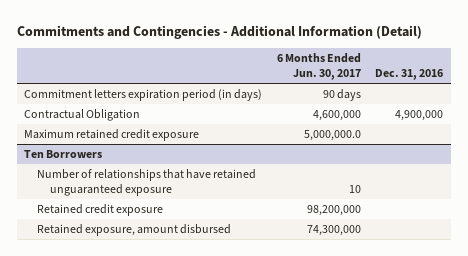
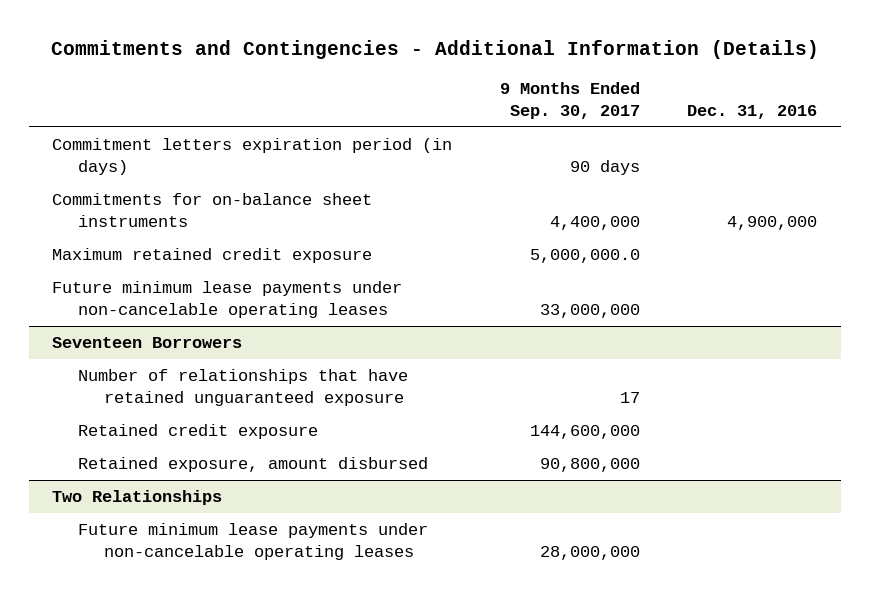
- Commitments and Contingencies - Additional Information (Detail)
+ Commitments and Contingencies - Additional Information (Details)
- | 6 Months Ended Jun. 30, 2017 | Dec. 31, 2016
+ | 9 Months Ended Sep. 30, 2017 | Dec. 31, 2016
- Contractual Obligation | 4,600,000 | 4,900,000
+ Commitments for on-balance sheet instruments | 4,400,000 | 4,900,000
- Ten Borrowers
- Number of relationships that have retained unguaranteed exposure | 10 |
- Retained credit exposure | 98,200,000 |
- Retained exposure, amount disbursed | 74,300,000 |
+ Future minimum lease payments under non-cancelable operating leases | 33,000,000 |
+ Seventeen Borrowers
+ Number of relationships that have retained unguaranteed exposure | 17 |
+ Retained credit exposure | 144,600,000 |
+ Retained exposure, amount disbursed | 90,800,000 |
+ Two Relationships
+ Future minimum lease payments under non-cancelable operating leases | 28,000,000 |

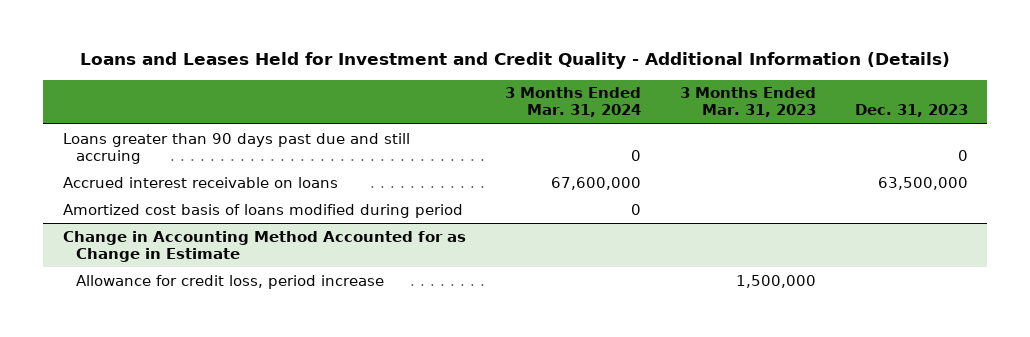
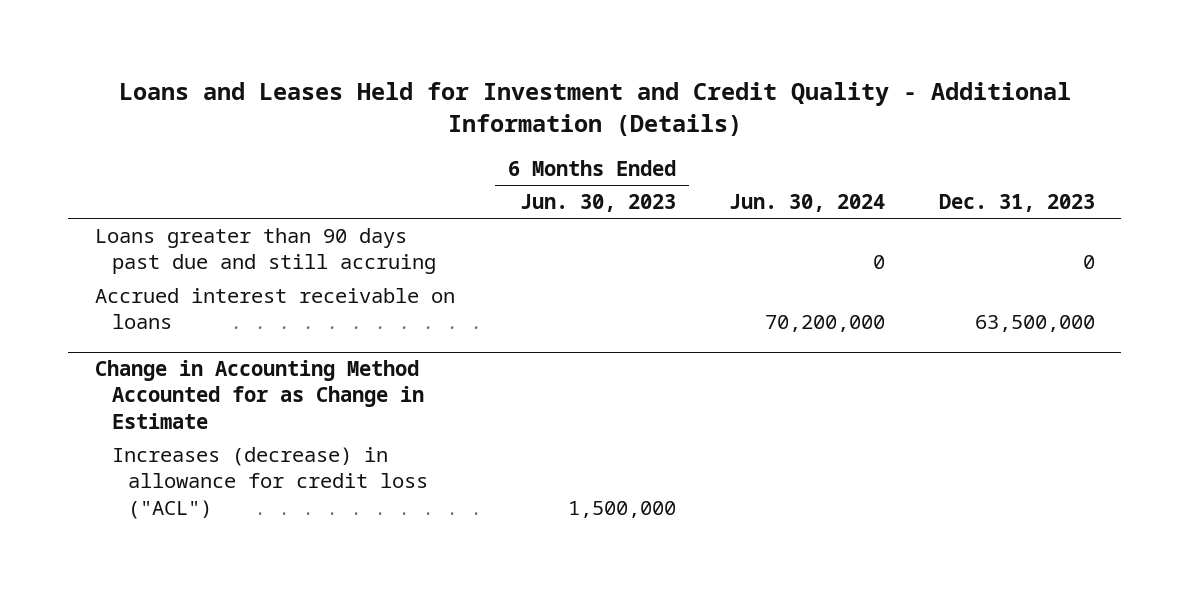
- | 3 Months Ended Mar. 31, 2024 | 3 Months Ended Mar. 31, 2023 | Dec. 31, 2023
+ | 6 Months Ended Jun. 30, 2023 | Jun. 30, 2024 | Dec. 31, 2023
- Amortized cost basis of loans modified during period | 0 | |
@ Change in Accounting Method Accounted for as Change in Estimate
- Allowance for credit loss, period increase | | 1,500,000 |
+ Increases (decrease) in allowance for credit loss ("ACL") | 1,500,000 | |

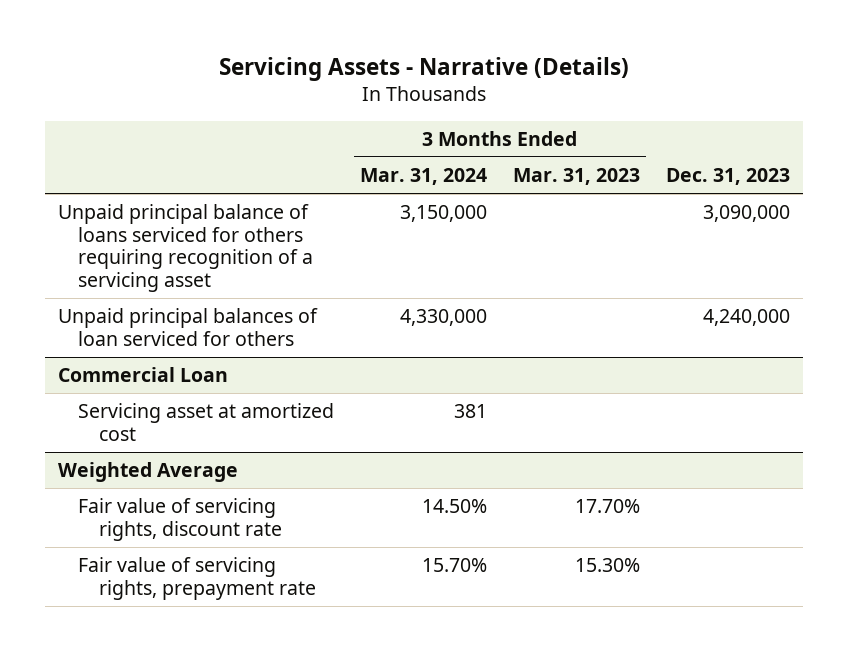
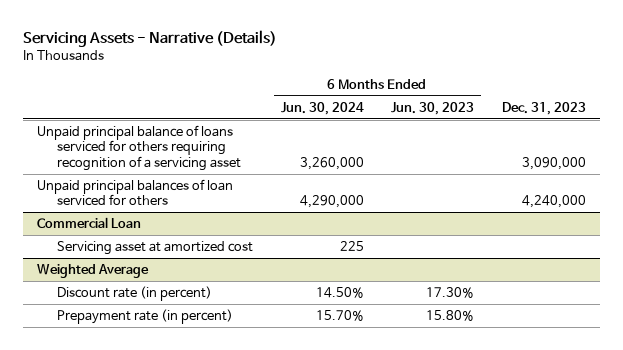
- | 3 Months Ended Mar. 31, 2024 | 3 Months Ended Mar. 31, 2023 | Dec. 31, 2023
+ | 6 Months Ended Jun. 30, 2024 | 6 Months Ended Jun. 30, 2023 | Dec. 31, 2023
@ Weighted Average
- Fair value of servicing rights, discount rate | 14.50% | 17.70% |
- Fair value of servicing rights, prepayment rate | 15.70% | 15.30% |
+ Discount rate (in percent) | 14.50% | 17.30% |
+ Prepayment rate (in percent) | 15.70% | 15.80% |

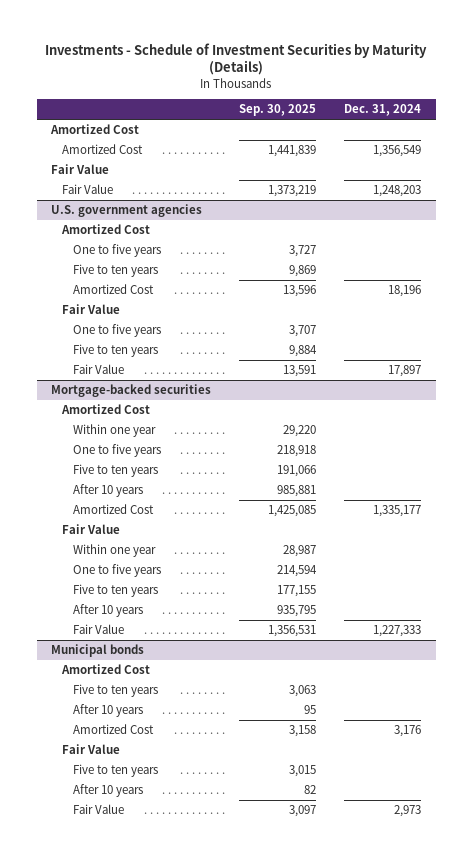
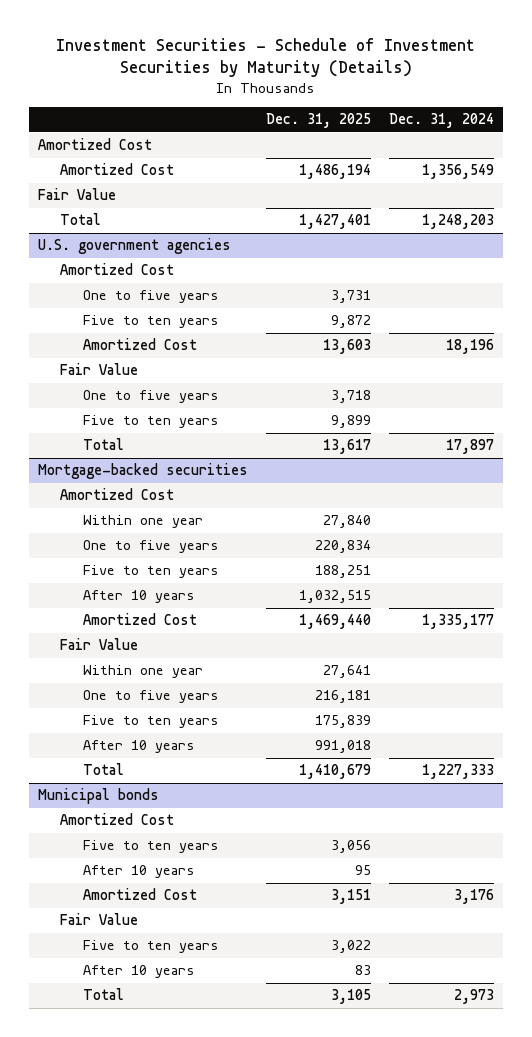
- Investments - Schedule of Investment Securities by Maturity (Details)
+ Investment Securities - Schedule of Investment Securities by Maturity (Details)
- | Sep. 30, 2025 | Dec. 31, 2024
+ | Dec. 31, 2025 | Dec. 31, 2024
- Fair Value | 1,373,219 | 1,248,203
+ Total | 1,427,401 | 1,248,203
@ U.S. government agencies
- Fair Value | 13,591 | 17,897
+ Total | 13,617 | 17,897
@ Mortgage-backed securities
- Fair Value | 1,356,531 | 1,227,333
+ Total | 1,410,679 | 1,227,333
@ Municipal bonds
- Fair Value | 3,097 | 2,973
+ Total | 3,105 | 2,973

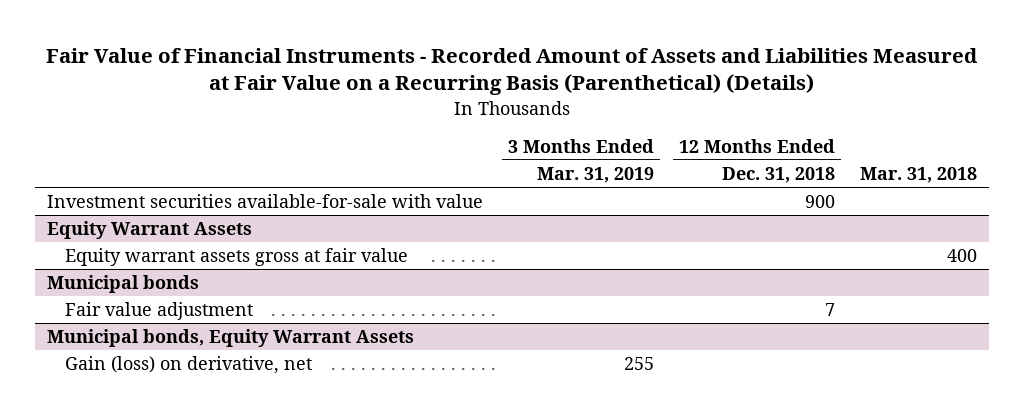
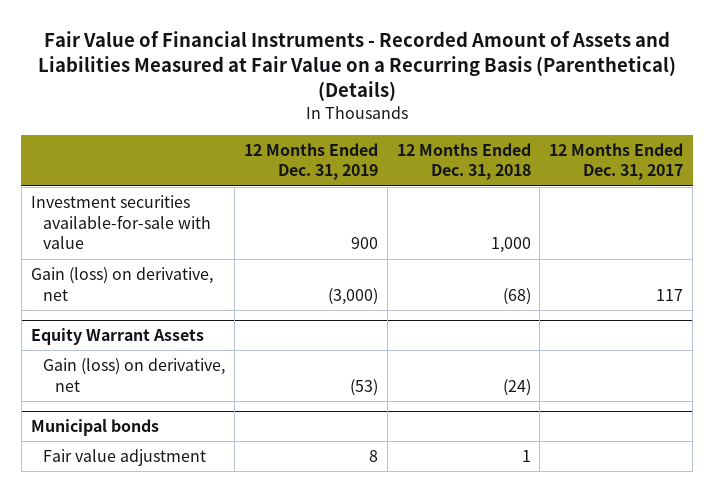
- | 3 Months Ended Mar. 31, 2019 | 12 Months Ended Dec. 31, 2018 | Mar. 31, 2018
+ | 12 Months Ended Dec. 31, 2019 | 12 Months Ended Dec. 31, 2018 | 12 Months Ended Dec. 31, 2017
- Investment securities available-for-sale with value | | 900 |
+ Investment securities available-for-sale with value | 900 | 1,000 |
+ Gain (loss) on derivative, net | (3,000) | (68) | 117
@ Equity Warrant Assets
- Equity warrant assets gross at fair value | | | 400
+ Gain (loss) on derivative, net | (53) | (24) |
@ Municipal bonds
- Fair value adjustment | | 7 |
- Municipal bonds, Equity Warrant Assets
- Gain (loss) on derivative, net | 255 | |
@ Municipal bonds
+ Fair value adjustment | 8 | 1 |

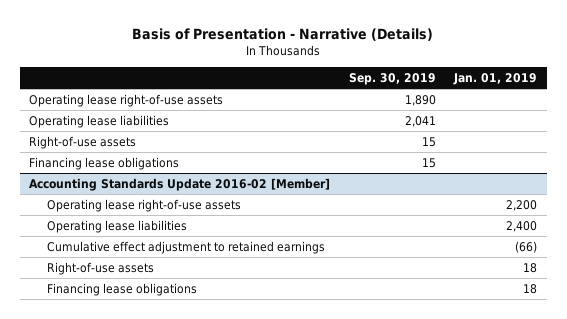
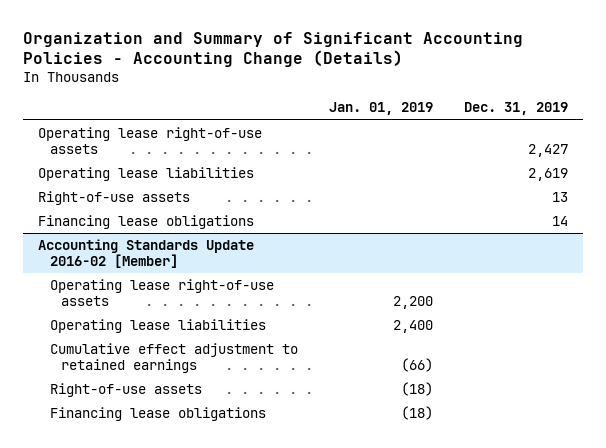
- Basis of Presentation - Narrative (Details)
+ Organization and Summary of Significant Accounting Policies - Accounting Change (Details)
- | Sep. 30, 2019 | Jan. 01, 2019
+ | Jan. 01, 2019 | Dec. 31, 2019
@ Accounting Standards Update 2016-02 [Member]
- Right-of-use assets | | 18
- Financing lease obligations | | 18
+ Right-of-use assets | (18) |
+ Financing lease obligations | (18) |

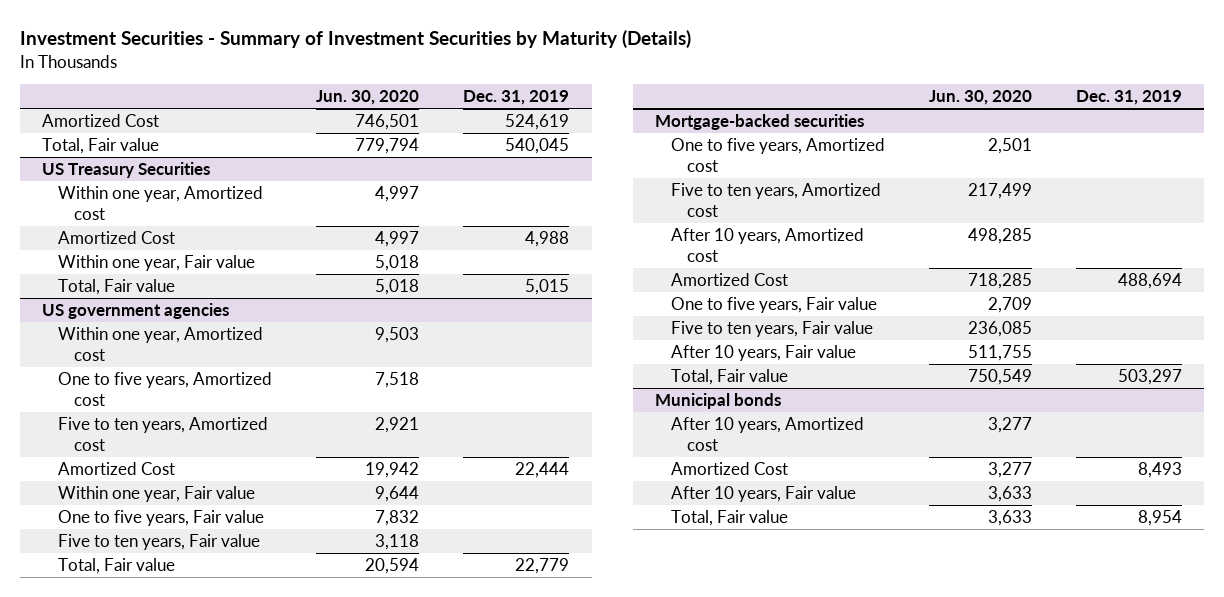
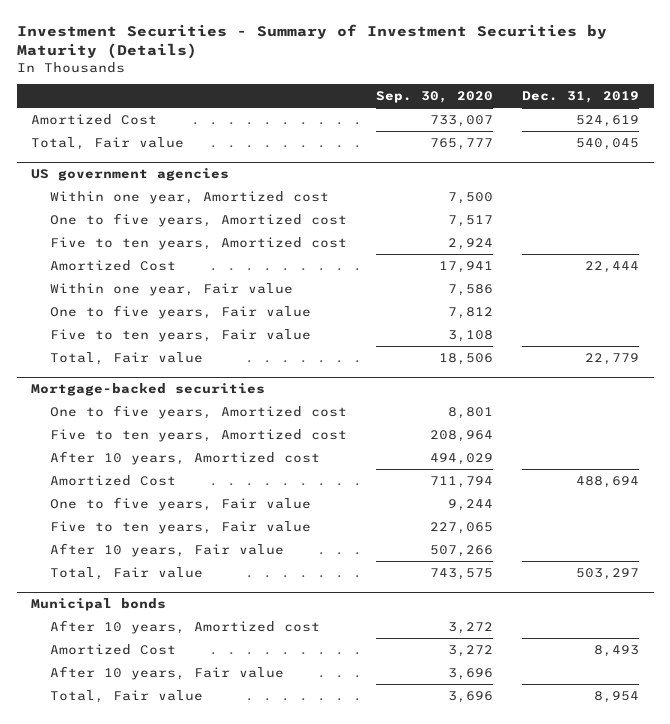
- | Jun. 30, 2020 | Dec. 31, 2019
+ | Sep. 30, 2020 | Dec. 31, 2019
- US Treasury Securities
- Within one year, Amortized cost | 4,997 |
- Amortized Cost | 4,997 | 4,988
- Within one year, Fair value | 5,018 |
- Total, Fair value | 5,018 | 5,015

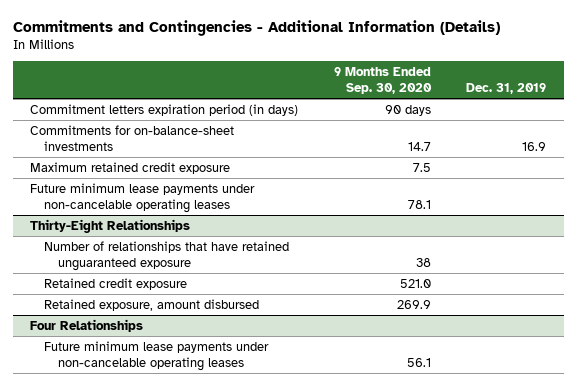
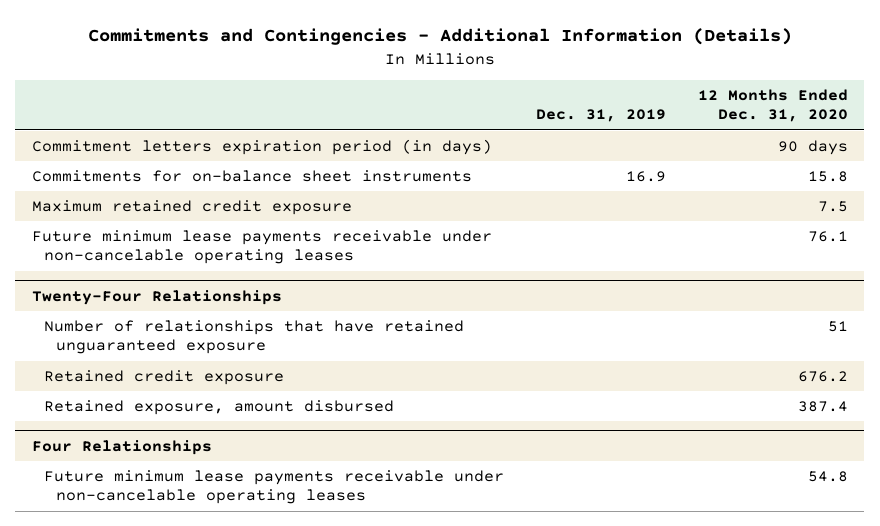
- | 9 Months Ended Sep. 30, 2020 | Dec. 31, 2019
+ | Dec. 31, 2019 | 12 Months Ended Dec. 31, 2020
- Commitments for on-balance-sheet investments | 14.7 | 16.9
+ Commitments for on-balance sheet instruments | 16.9 | 15.8
- Future minimum lease payments under non-cancelable operating leases | 78.1 |
- Thirty-Eight Relationships
- Number of relationships that have retained unguaranteed exposure | 38 |
- Retained credit exposure | 521.0 |
- Retained exposure, amount disbursed | 269.9 |
+ Future minimum lease payments receivable under non-cancelable operating leases | | 76.1
+ Twenty-Four Relationships
+ Number of relationships that have retained unguaranteed exposure | | 51
+ Retained credit exposure | | 676.2
+ Retained exposure, amount disbursed | | 387.4
@ Four Relationships
- Future minimum lease payments under non-cancelable operating leases | 56.1 |
+ Future minimum lease payments receivable under non-cancelable operating leases | | 54.8

